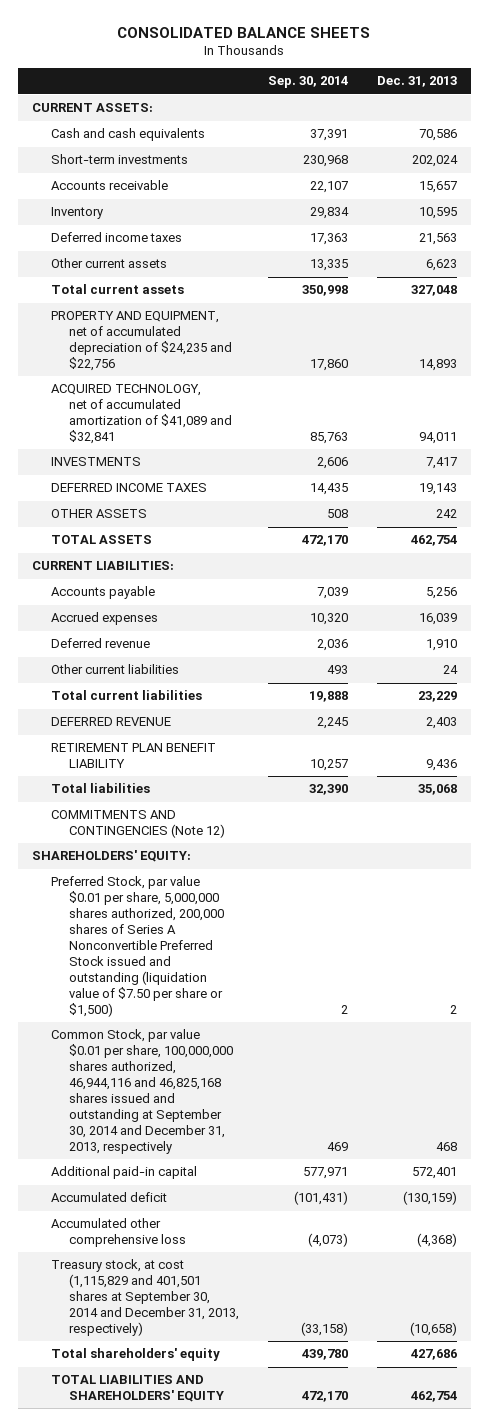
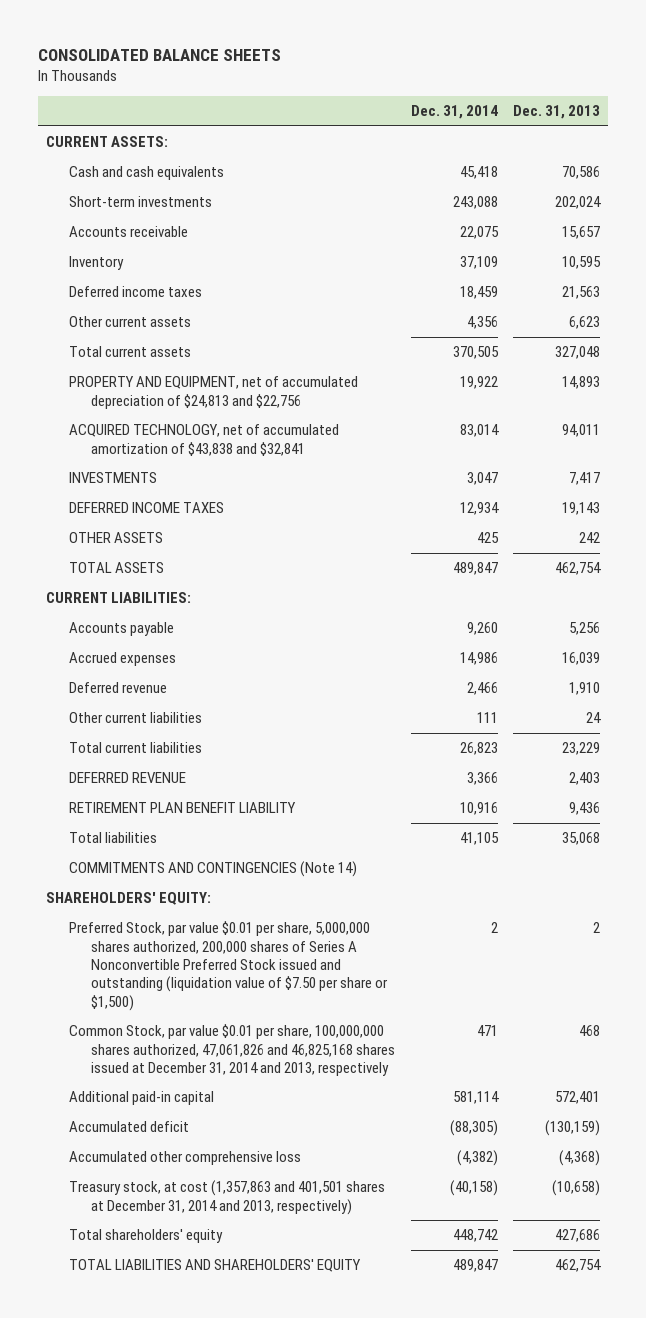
- | Sep. 30, 2014 | Dec. 31, 2013
+ | Dec. 31, 2014 | Dec. 31, 2013
- PROPERTY AND EQUIPMENT, net of accumulated depreciation of $24,235 and $22,756 | 17,860 | 14,893
- ACQUIRED TECHNOLOGY, net of accumulated amortization of $41,089 and $32,841 | 85,763 | 94,011
+ PROPERTY AND EQUIPMENT, net of accumulated depreciation of $24,813 and $22,756 | 19,922 | 14,893
+ ACQUIRED TECHNOLOGY, net of accumulated amortization of $43,838 and $32,841 | 83,014 | 94,011
- COMMITMENTS AND CONTINGENCIES (Note 12)
+ COMMITMENTS AND CONTINGENCIES (Note 14)
- Common Stock, par value $0.01 per share, 100,000,000 shares authorized, 46,944,116 and 46,825,168 shares issued and outstanding at September 30, 2014 and December 31, 2013, respectively | 469 | 468
+ Common Stock, par value $0.01 per share, 100,000,000 shares authorized, 47,061,826 and 46,825,168 shares issued at December 31, 2014 and 2013, respectively | 471 | 468
- Treasury stock, at cost (1,115,829 and 401,501 shares at September 30, 2014 and December 31, 2013, respectively) | (33,158) | (10,658)
+ Treasury stock, at cost (1,357,863 and 401,501 shares at December 31, 2014 and 2013, respectively) | (40,158) | (10,658)

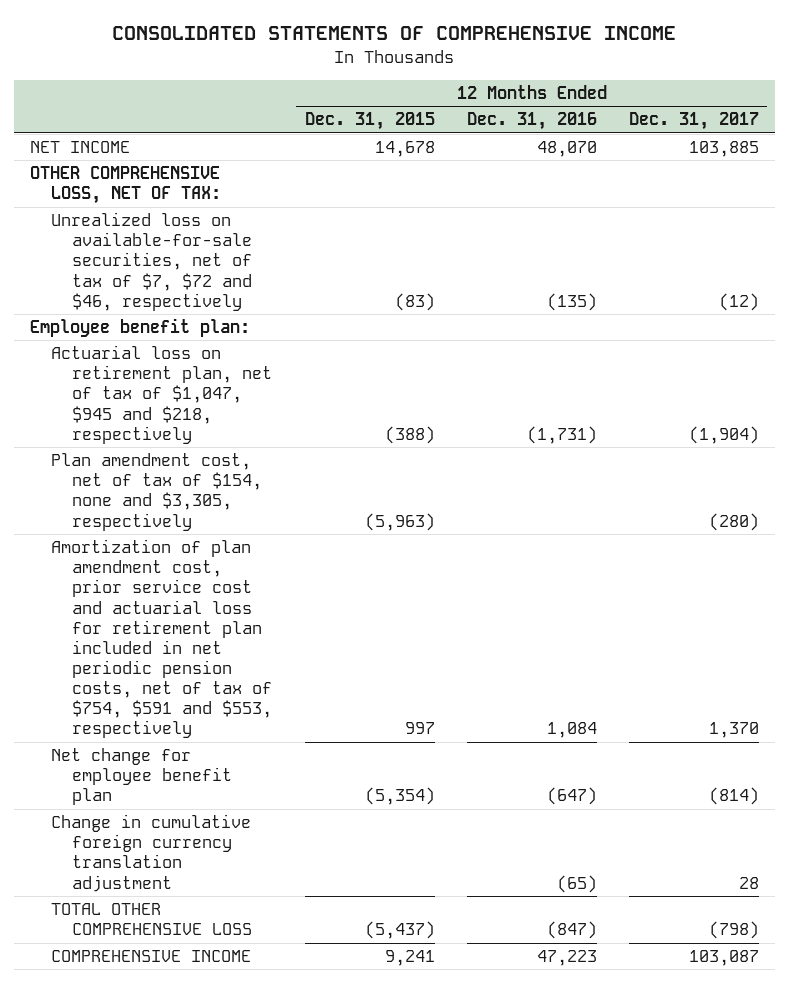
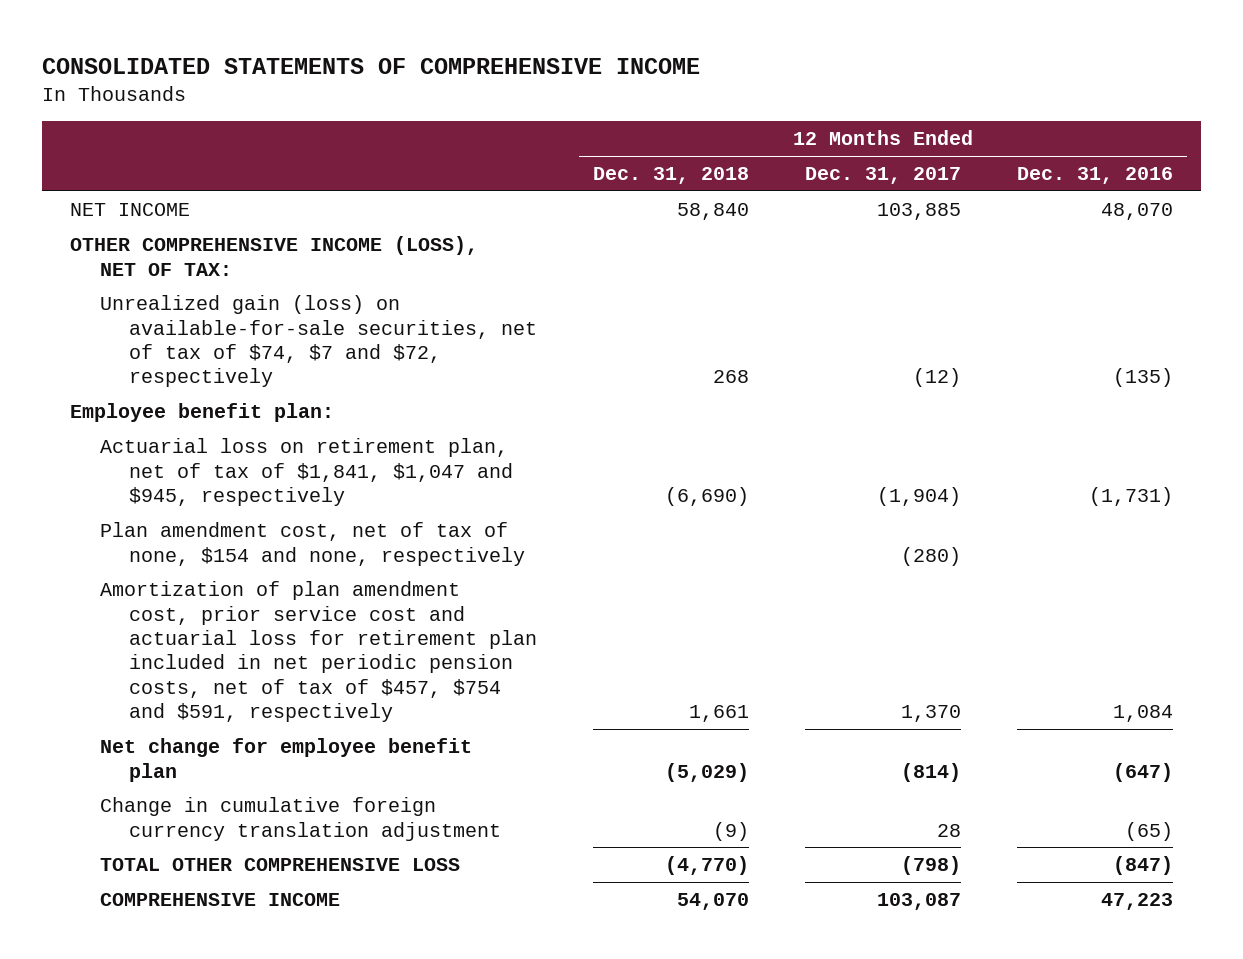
- | 12 Months Ended Dec. 31, 2015 | 12 Months Ended Dec. 31, 2016 | 12 Months Ended Dec. 31, 2017
+ | 12 Months Ended Dec. 31, 2018 | 12 Months Ended Dec. 31, 2017 | 12 Months Ended Dec. 31, 2016
- OTHER COMPREHENSIVE LOSS, NET OF TAX:
- Unrealized loss on available-for-sale securities, net of tax of $7, $72 and $46, respectively | (83) | (135) | (12)
+ OTHER COMPREHENSIVE INCOME (LOSS), NET OF TAX:
+ Unrealized gain (loss) on available-for-sale securities, net of tax of $74, $7 and $72, respectively | 268 | (12) | (135)
- Actuarial loss on retirement plan, net of tax of $1,047, $945 and $218, respectively | (388) | (1,731) | (1,904)
- Plan amendment cost, net of tax of $154, none and $3,305, respectively | (5,963) | | (280)
- Amortization of plan amendment cost, prior service cost and actuarial loss for retirement plan included in net periodic pension costs, net of tax of $754, $591 and $553, respectively | 997 | 1,084 | 1,370
+ Actuarial loss on retirement plan, net of tax of $1,841, $1,047 and $945, respectively | (6,690) | (1,904) | (1,731)
+ Plan amendment cost, net of tax of none, $154 and none, respectively | | (280) |
+ Amortization of plan amendment cost, prior service cost and actuarial loss for retirement plan included in net periodic pension costs, net of tax of $457, $754 and $591, respectively | 1,661 | 1,370 | 1,084

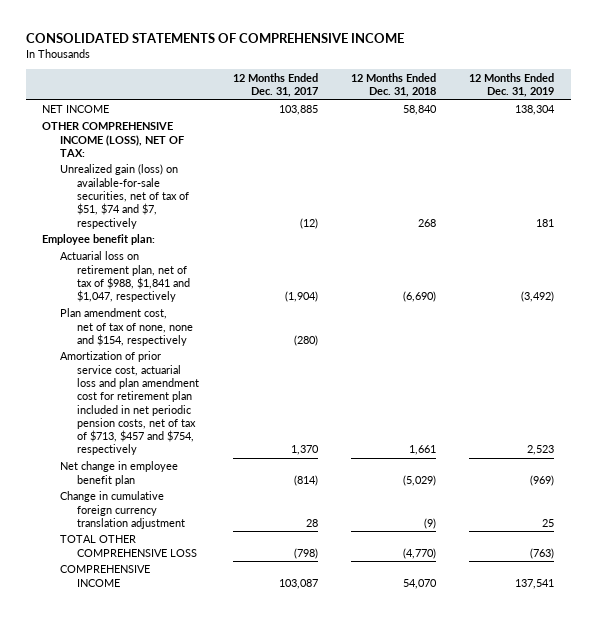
- | 12 Months Ended Dec. 31, 2018 | 12 Months Ended Dec. 31, 2017 | 12 Months Ended Dec. 31, 2016
+ | 12 Months Ended Dec. 31, 2017 | 12 Months Ended Dec. 31, 2018 | 12 Months Ended Dec. 31, 2019
- Unrealized gain (loss) on available-for-sale securities, net of tax of $74, $7 and $72, respectively | 268 | (12) | (135)
+ Unrealized gain (loss) on available-for-sale securities, net of tax of $51, $74 and $7, respectively | (12) | 268 | 181
- Actuarial loss on retirement plan, net of tax of $1,841, $1,047 and $945, respectively | (6,690) | (1,904) | (1,731)
- Plan amendment cost, net of tax of none, $154 and none, respectively | | (280) |
- Amortization of plan amendment cost, prior service cost and actuarial loss for retirement plan included in net periodic pension costs, net of tax of $457, $754 and $591, respectively | 1,661 | 1,370 | 1,084
- Net change for employee benefit plan | (5,029) | (814) | (647)
+ Actuarial loss on retirement plan, net of tax of $988, $1,841 and $1,047, respectively | (1,904) | (6,690) | (3,492)
+ Plan amendment cost, net of tax of none, none and $154, respectively | (280) | |
+ Amortization of prior service cost, actuarial loss and plan amendment cost for retirement plan included in net periodic pension costs, net of tax of $713, $457 and $754, respectively | 1,370 | 1,661 | 2,523
+ Net change in employee benefit plan | (814) | (5,029) | (969)

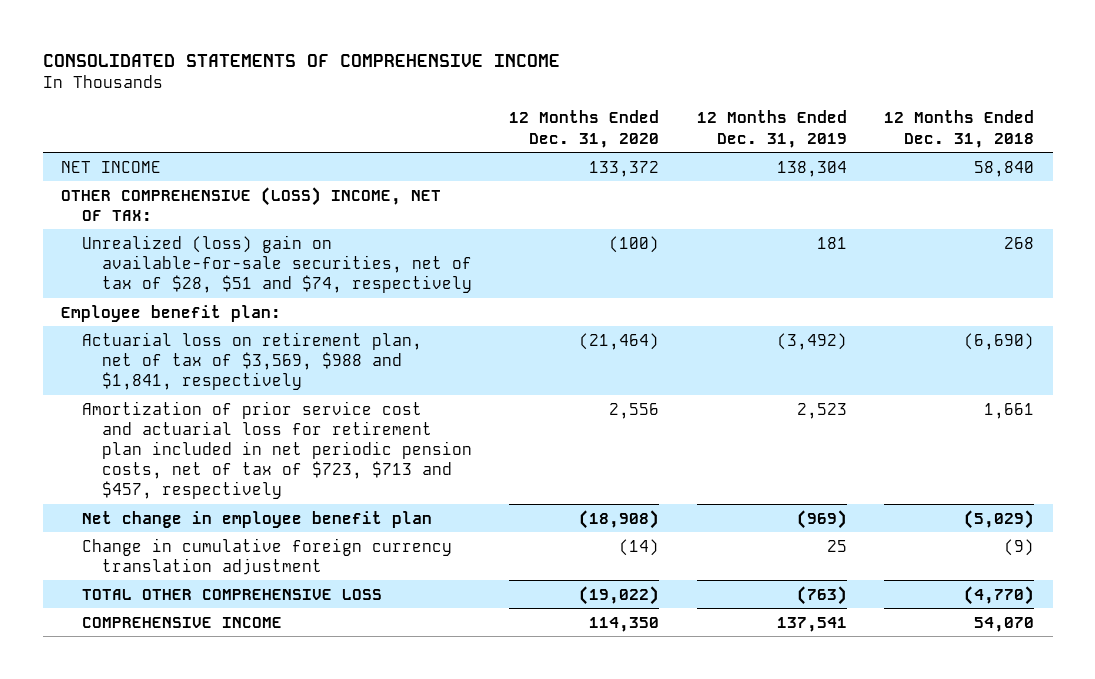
- | 12 Months Ended Dec. 31, 2017 | 12 Months Ended Dec. 31, 2018 | 12 Months Ended Dec. 31, 2019
+ | 12 Months Ended Dec. 31, 2020 | 12 Months Ended Dec. 31, 2019 | 12 Months Ended Dec. 31, 2018
- OTHER COMPREHENSIVE INCOME (LOSS), NET OF TAX:
- Unrealized gain (loss) on available-for-sale securities, net of tax of $51, $74 and $7, respectively | (12) | 268 | 181
+ OTHER COMPREHENSIVE (LOSS) INCOME, NET OF TAX:
+ Unrealized (loss) gain on available-for-sale securities, net of tax of $28, $51 and $74, respectively | (100) | 181 | 268
- Actuarial loss on retirement plan, net of tax of $988, $1,841 and $1,047, respectively | (1,904) | (6,690) | (3,492)
- Plan amendment cost, net of tax of none, none and $154, respectively | (280) | |
- Amortization of prior service cost, actuarial loss and plan amendment cost for retirement plan included in net periodic pension costs, net of tax of $713, $457 and $754, respectively | 1,370 | 1,661 | 2,523
+ Actuarial loss on retirement plan, net of tax of $3,569, $988 and $1,841, respectively | (21,464) | (3,492) | (6,690)
+ Amortization of prior service cost and actuarial loss for retirement plan included in net periodic pension costs, net of tax of $723, $713 and $457, respectively | 2,556 | 2,523 | 1,661

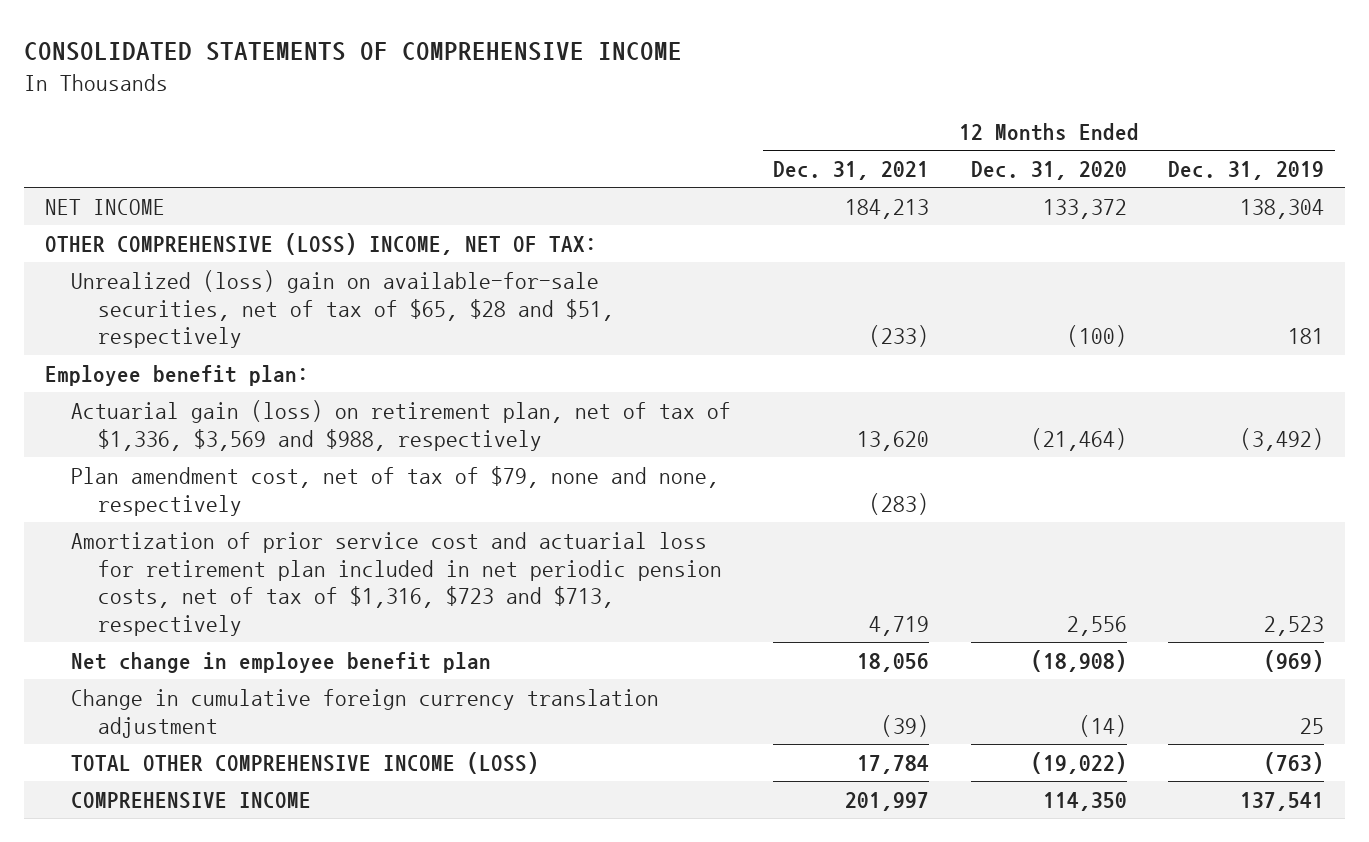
- | 12 Months Ended Dec. 31, 2020 | 12 Months Ended Dec. 31, 2019 | 12 Months Ended Dec. 31, 2018
+ | 12 Months Ended Dec. 31, 2021 | 12 Months Ended Dec. 31, 2020 | 12 Months Ended Dec. 31, 2019
- Unrealized (loss) gain on available-for-sale securities, net of tax of $28, $51 and $74, respectively | (100) | 181 | 268
+ Unrealized (loss) gain on available-for-sale securities, net of tax of $65, $28 and $51, respectively | (233) | (100) | 181
- Actuarial loss on retirement plan, net of tax of $3,569, $988 and $1,841, respectively | (21,464) | (3,492) | (6,690)
- Amortization of prior service cost and actuarial loss for retirement plan included in net periodic pension costs, net of tax of $723, $713 and $457, respectively | 2,556 | 2,523 | 1,661
+ Actuarial gain (loss) on retirement plan, net of tax of $1,336, $3,569 and $988, respectively | 13,620 | (21,464) | (3,492)
+ Plan amendment cost, net of tax of $79, none and none, respectively | (283) | |
+ Amortization of prior service cost and actuarial loss for retirement plan included in net periodic pension costs, net of tax of $1,316, $723 and $713, respectively | 4,719 | 2,556 | 2,523
- TOTAL OTHER COMPREHENSIVE LOSS | (19,022) | (763) | (4,770)
+ TOTAL OTHER COMPREHENSIVE INCOME (LOSS) | 17,784 | (19,022) | (763)

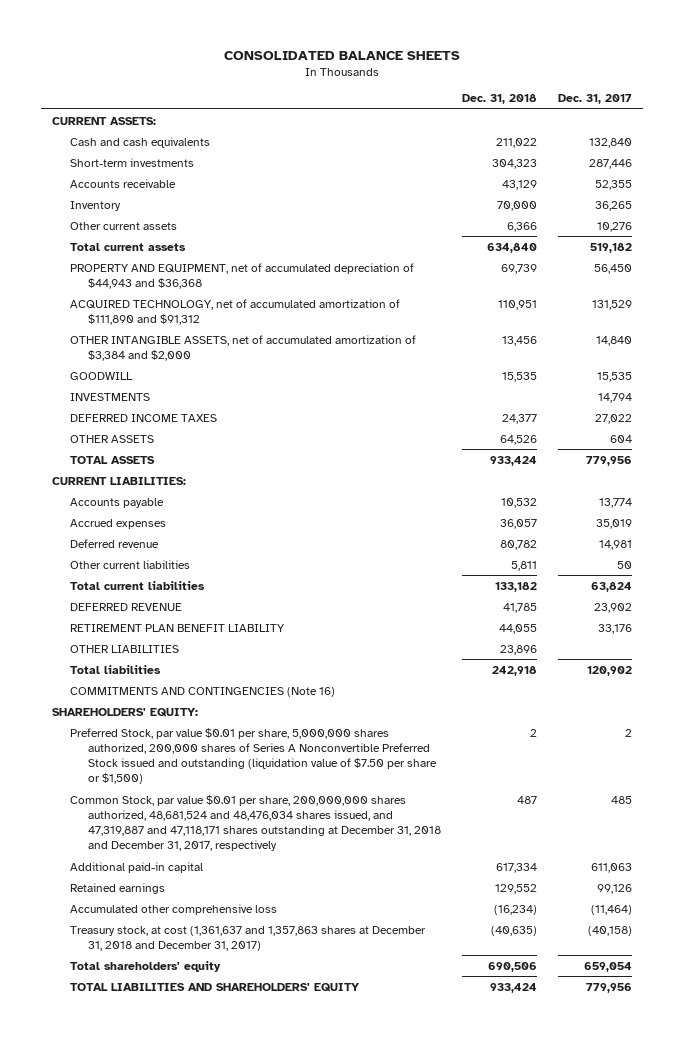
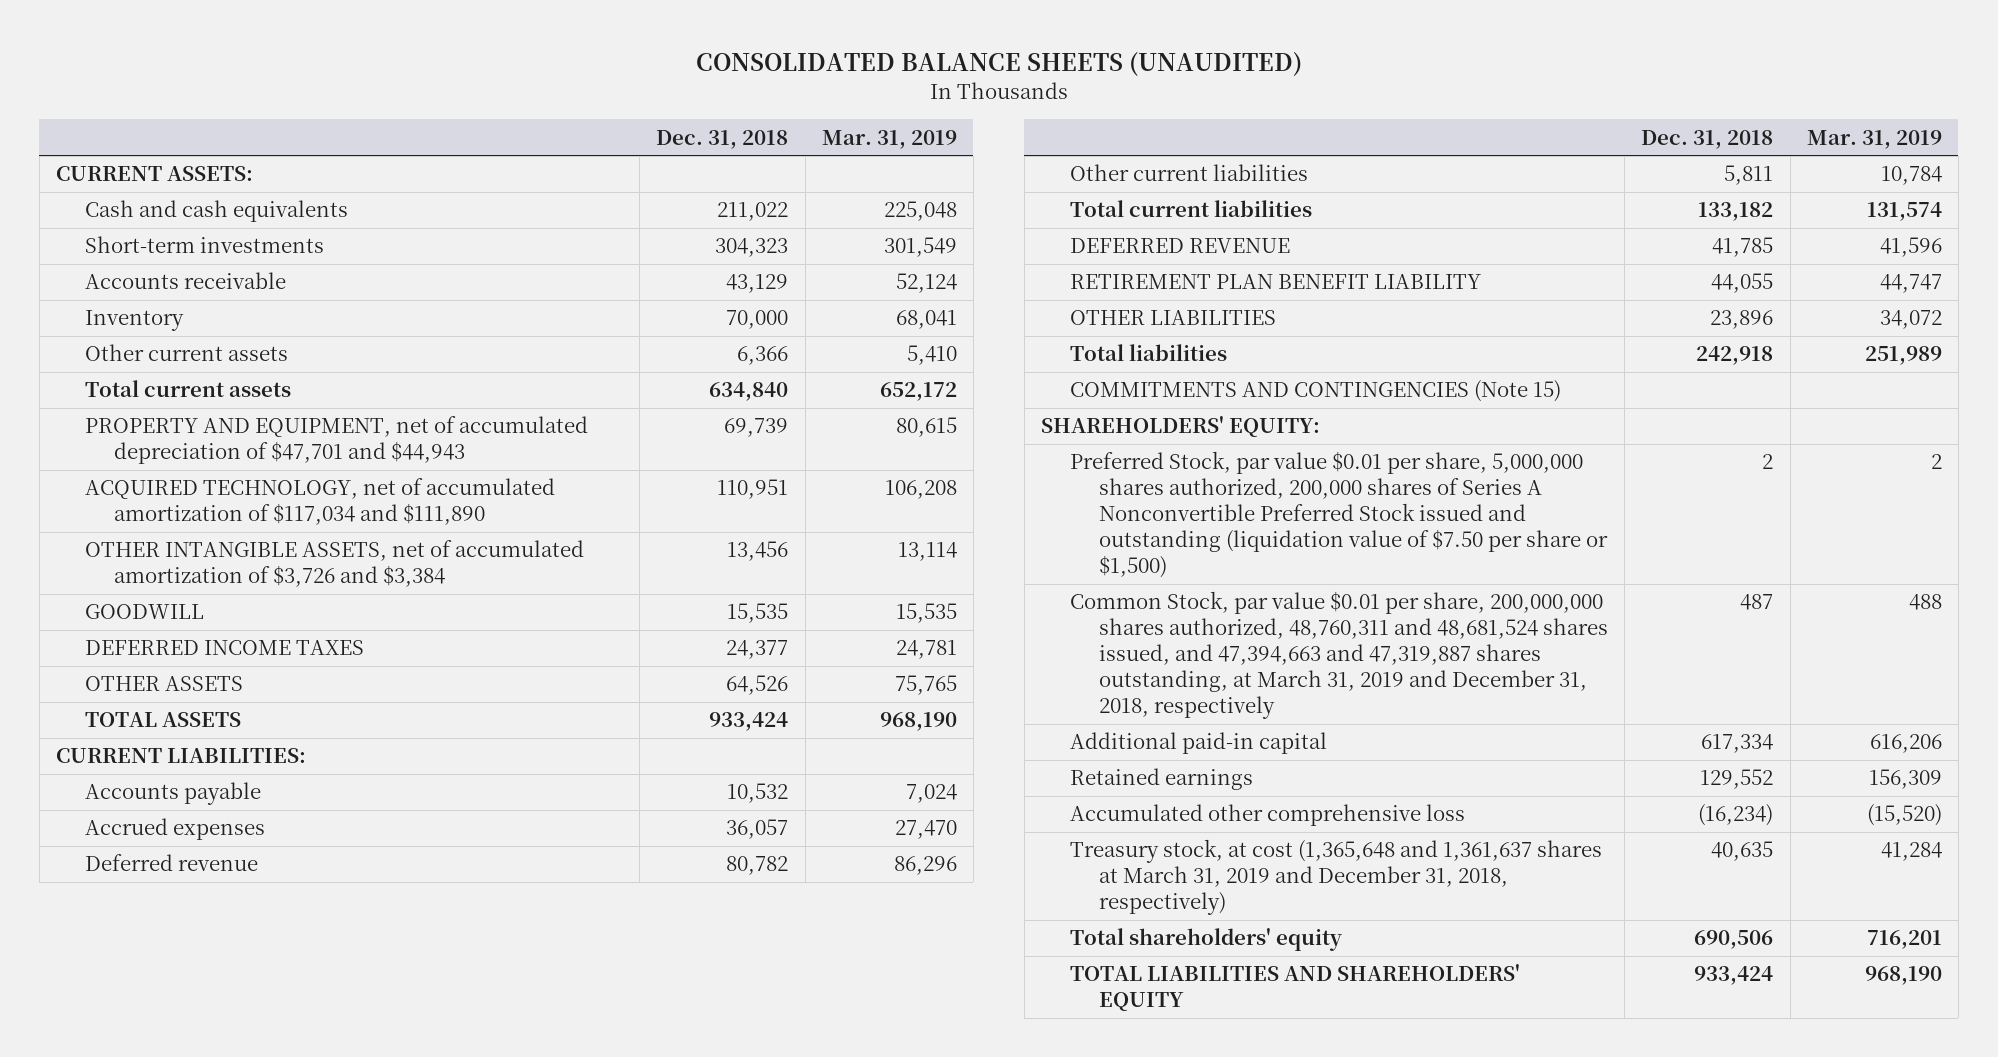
- CONSOLIDATED BALANCE SHEETS
+ CONSOLIDATED BALANCE SHEETS (UNAUDITED)
- | Dec. 31, 2018 | Dec. 31, 2017
+ | Dec. 31, 2018 | Mar. 31, 2019
- PROPERTY AND EQUIPMENT, net of accumulated depreciation of $44,943 and $36,368 | 69,739 | 56,450
- ACQUIRED TECHNOLOGY, net of accumulated amortization of $111,890 and $91,312 | 110,951 | 131,529
- OTHER INTANGIBLE ASSETS, net of accumulated amortization of $3,384 and $2,000 | 13,456 | 14,840
+ PROPERTY AND EQUIPMENT, net of accumulated depreciation of $47,701 and $44,943 | 69,739 | 80,615
+ ACQUIRED TECHNOLOGY, net of accumulated amortization of $117,034 and $111,890 | 110,951 | 106,208
+ OTHER INTANGIBLE ASSETS, net of accumulated amortization of $3,726 and $3,384 | 13,456 | 13,114
- INVESTMENTS | | 14,794
- COMMITMENTS AND CONTINGENCIES (Note 16)
+ COMMITMENTS AND CONTINGENCIES (Note 15)
- Common Stock, par value $0.01 per share, 200,000,000 shares authorized, 48,681,524 and 48,476,034 shares issued, and 47,319,887 and 47,118,171 shares outstanding at December 31, 2018 and December 31, 2017, respectively | 487 | 485
+ Common Stock, par value $0.01 per share, 200,000,000 shares authorized, 48,760,311 and 48,681,524 shares issued, and 47,394,663 and 47,319,887 shares outstanding, at March 31, 2019 and December 31, 2018, respectively | 487 | 488
- Treasury stock, at cost (1,361,637 and 1,357,863 shares at December 31, 2018 and December 31, 2017) | (40,635) | (40,158)
+ Treasury stock, at cost (1,365,648 and 1,361,637 shares at March 31, 2019 and December 31, 2018, respectively) | 40,635 | 41,284

